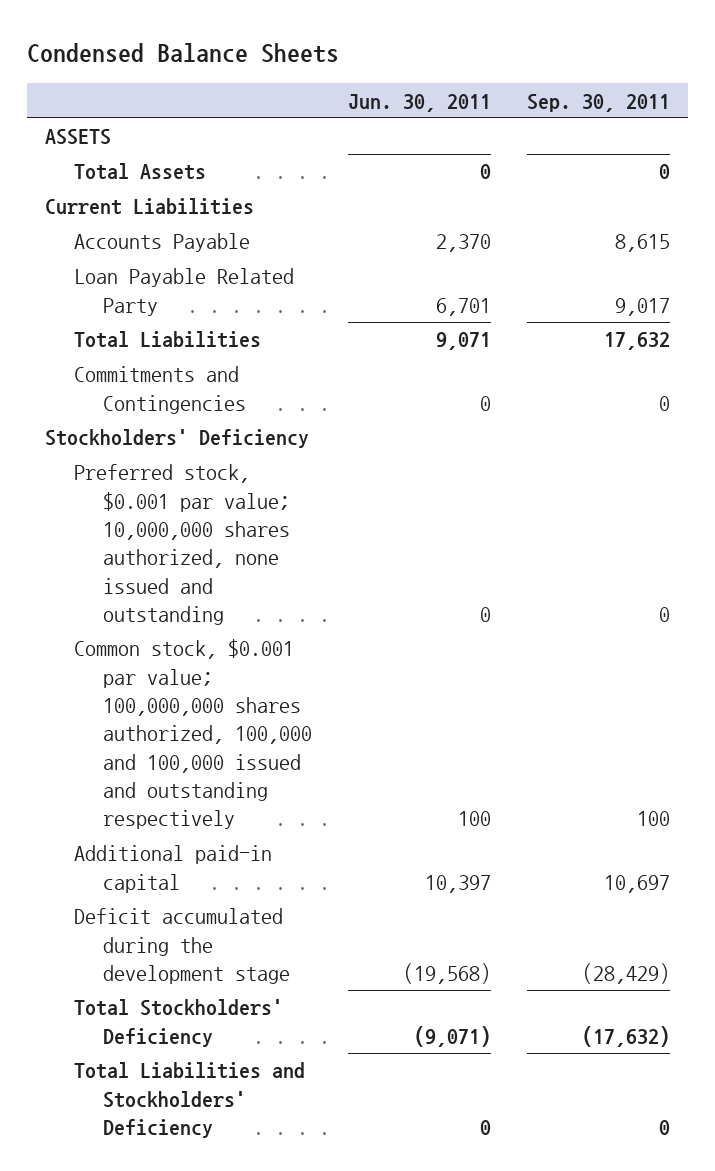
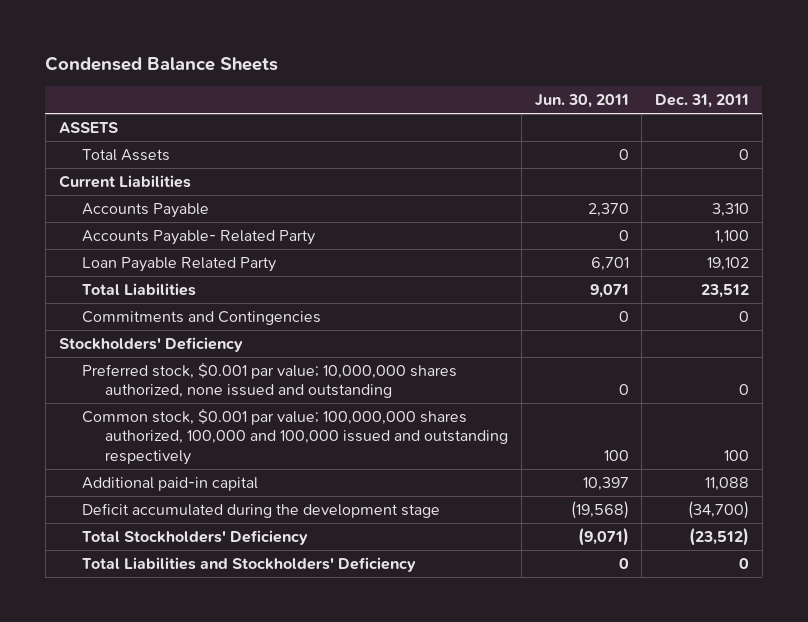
- | Jun. 30, 2011 | Sep. 30, 2011
+ | Jun. 30, 2011 | Dec. 31, 2011
+ Accounts Payable- Related Party | 0 | 1,100

